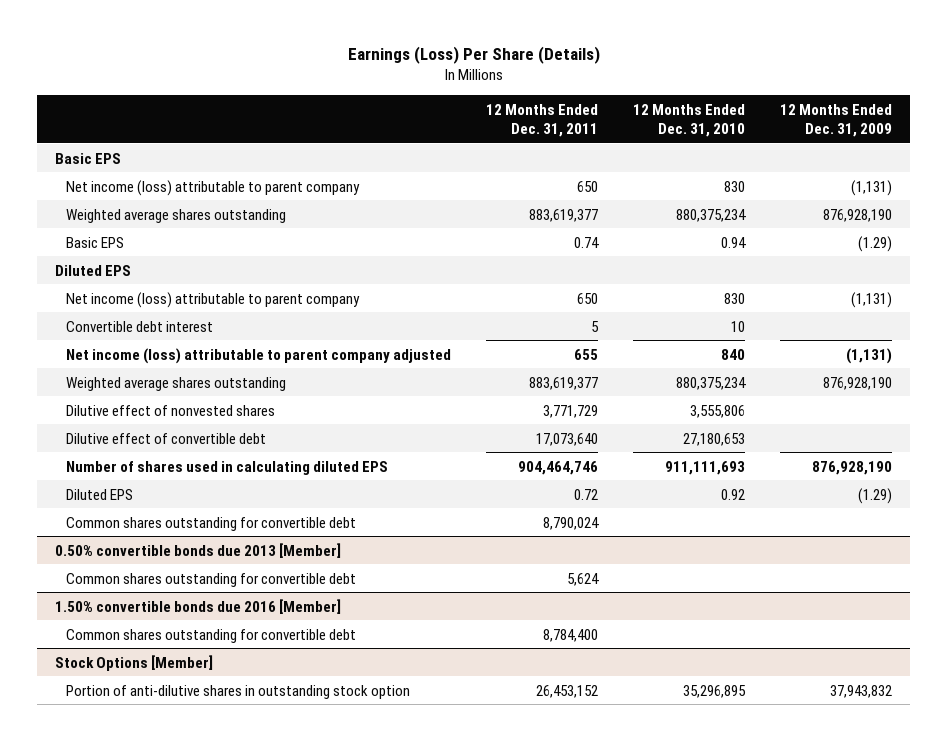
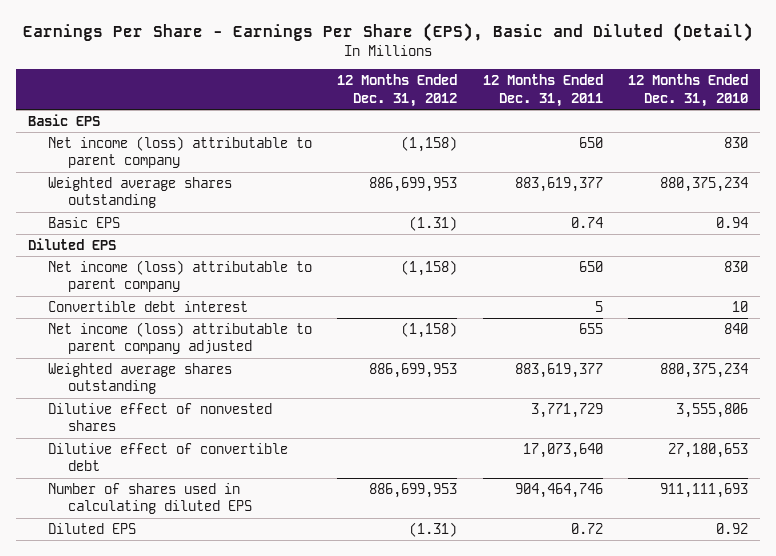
- Earnings (Loss) Per Share (Details)
+ Earnings Per Share - Earnings Per Share (EPS), Basic and Diluted (Detail)
- | 12 Months Ended Dec. 31, 2011 | 12 Months Ended Dec. 31, 2010 | 12 Months Ended Dec. 31, 2009
+ | 12 Months Ended Dec. 31, 2012 | 12 Months Ended Dec. 31, 2011 | 12 Months Ended Dec. 31, 2010
- Common shares outstanding for convertible debt | 8,790,024 | |
- 0.50% convertible bonds due 2013 [Member]
- Common shares outstanding for convertible debt | 5,624 | |
- 1.50% convertible bonds due 2016 [Member]
- Common shares outstanding for convertible debt | 8,784,400 | |
- Stock Options [Member]
- Portion of anti-dilutive shares in outstanding stock option | 26,453,152 | 35,296,895 | 37,943,832

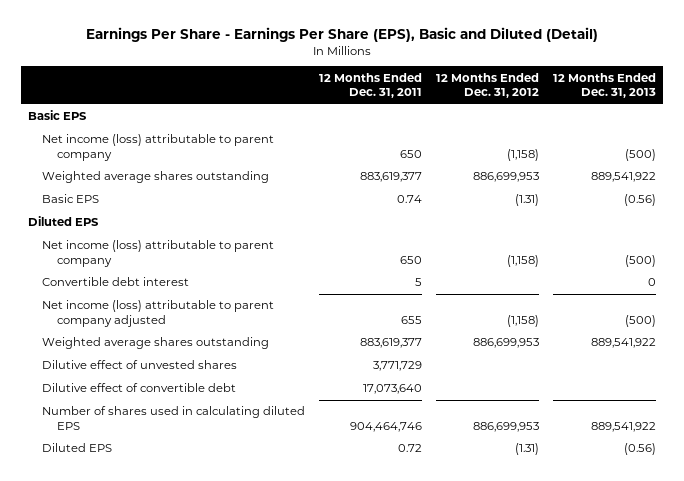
- | 12 Months Ended Dec. 31, 2012 | 12 Months Ended Dec. 31, 2011 | 12 Months Ended Dec. 31, 2010
+ | 12 Months Ended Dec. 31, 2011 | 12 Months Ended Dec. 31, 2012 | 12 Months Ended Dec. 31, 2013
- Dilutive effect of nonvested shares | | 3,771,729 | 3,555,806
+ Dilutive effect of unvested shares | 3,771,729 | |

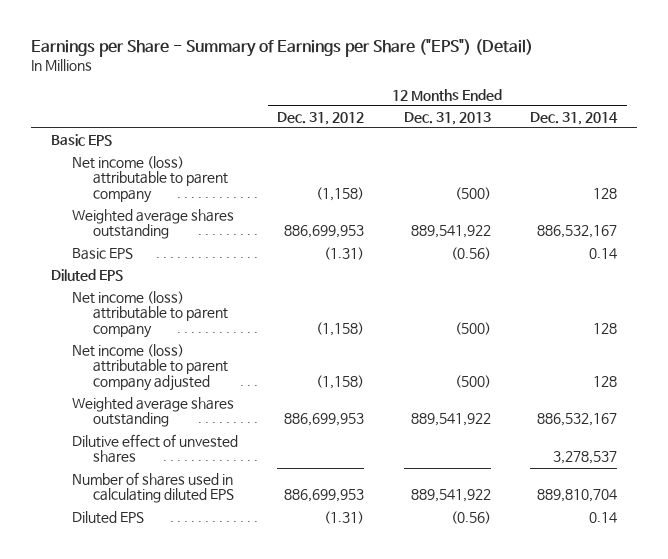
- Earnings Per Share - Earnings Per Share (EPS), Basic and Diluted (Detail)
+ Earnings per Share - Summary of Earnings per Share ("EPS") (Detail)
- | 12 Months Ended Dec. 31, 2011 | 12 Months Ended Dec. 31, 2012 | 12 Months Ended Dec. 31, 2013
+ | 12 Months Ended Dec. 31, 2012 | 12 Months Ended Dec. 31, 2013 | 12 Months Ended Dec. 31, 2014
- Convertible debt interest | 5 | | 0
- Dilutive effect of convertible debt | 17,073,640 | |

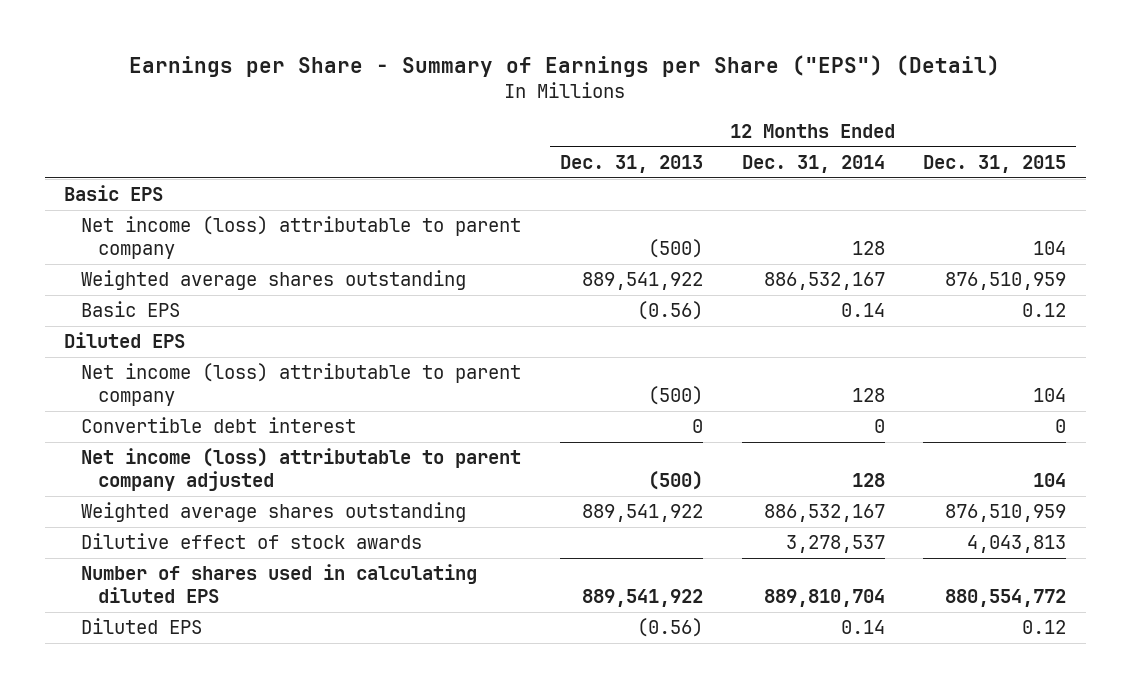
- | 12 Months Ended Dec. 31, 2012 | 12 Months Ended Dec. 31, 2013 | 12 Months Ended Dec. 31, 2014
+ | 12 Months Ended Dec. 31, 2013 | 12 Months Ended Dec. 31, 2014 | 12 Months Ended Dec. 31, 2015
+ Convertible debt interest | 0 | 0 | 0
- Dilutive effect of unvested shares | | | 3,278,537
+ Dilutive effect of stock awards | | 3,278,537 | 4,043,813

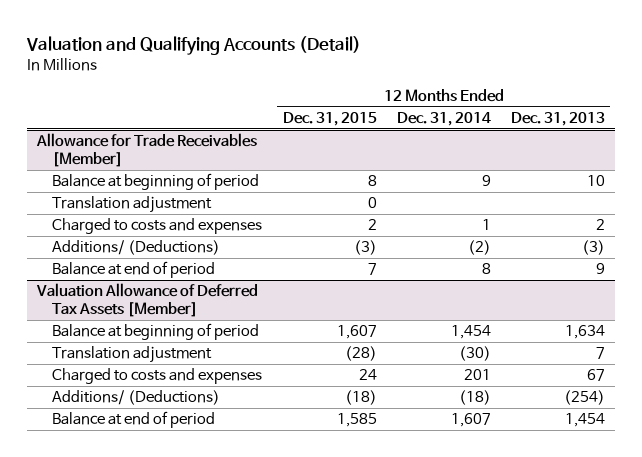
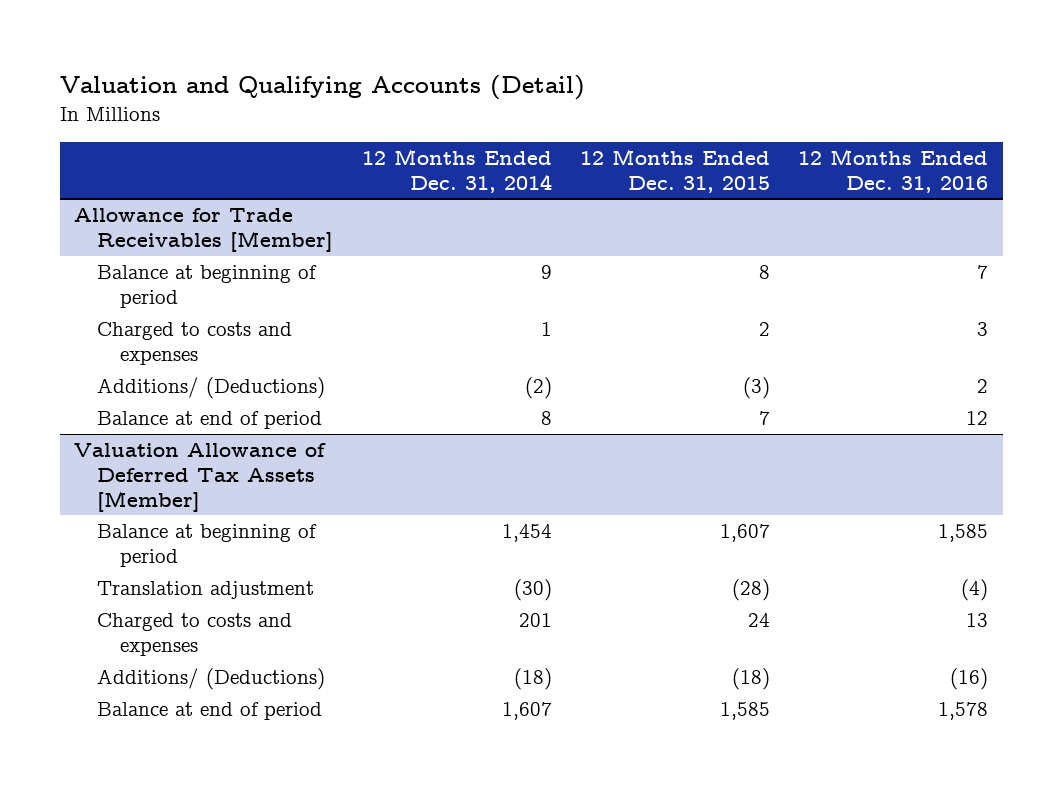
- | 12 Months Ended Dec. 31, 2015 | 12 Months Ended Dec. 31, 2014 | 12 Months Ended Dec. 31, 2013
+ | 12 Months Ended Dec. 31, 2014 | 12 Months Ended Dec. 31, 2015 | 12 Months Ended Dec. 31, 2016
@ Allowance for Trade Receivables [Member]
- Translation adjustment | 0 | |

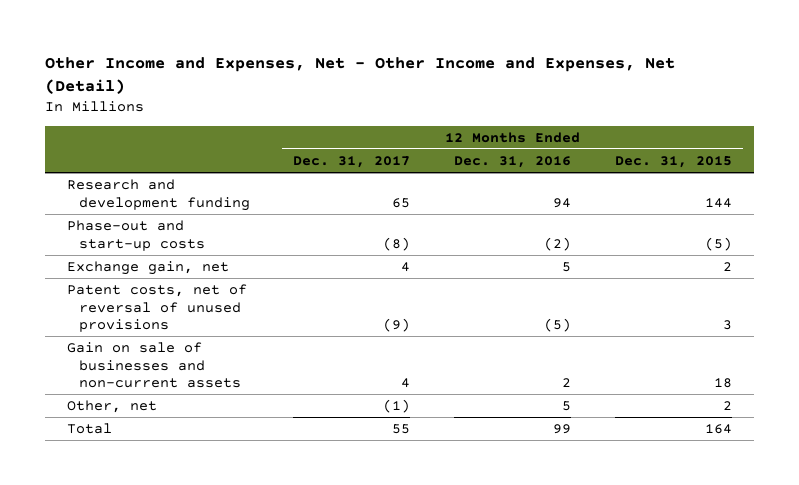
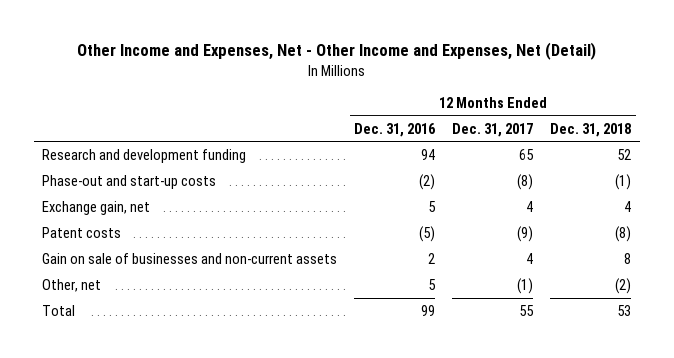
- | 12 Months Ended Dec. 31, 2017 | 12 Months Ended Dec. 31, 2016 | 12 Months Ended Dec. 31, 2015
+ | 12 Months Ended Dec. 31, 2016 | 12 Months Ended Dec. 31, 2017 | 12 Months Ended Dec. 31, 2018
- Patent costs, net of reversal of unused provisions | (9) | (5) | 3
+ Patent costs | (5) | (9) | (8)

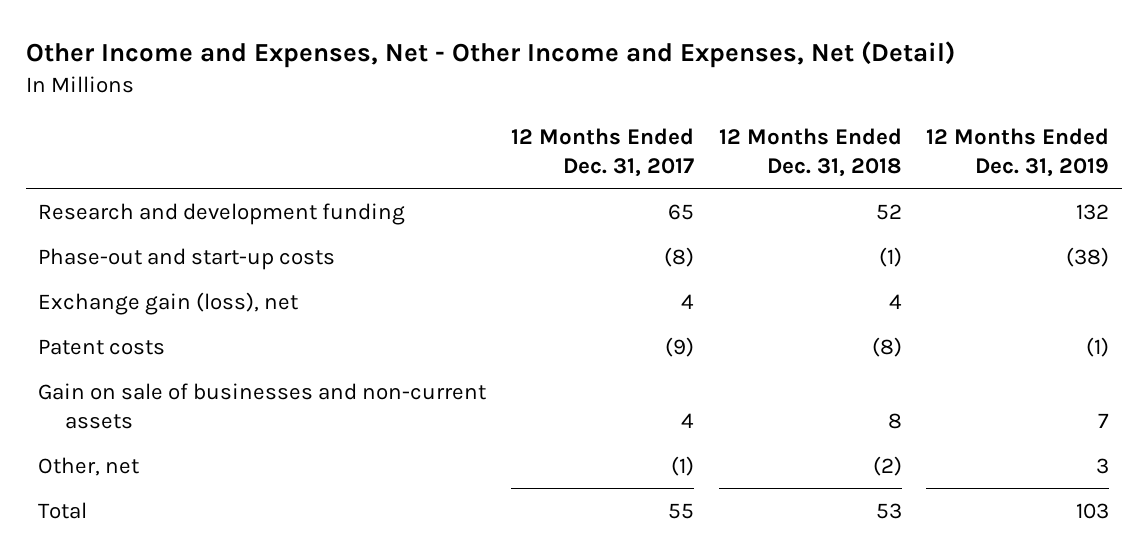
- | 12 Months Ended Dec. 31, 2016 | 12 Months Ended Dec. 31, 2017 | 12 Months Ended Dec. 31, 2018
+ | 12 Months Ended Dec. 31, 2017 | 12 Months Ended Dec. 31, 2018 | 12 Months Ended Dec. 31, 2019
- Exchange gain, net | 5 | 4 | 4
+ Exchange gain (loss), net | 4 | 4 |

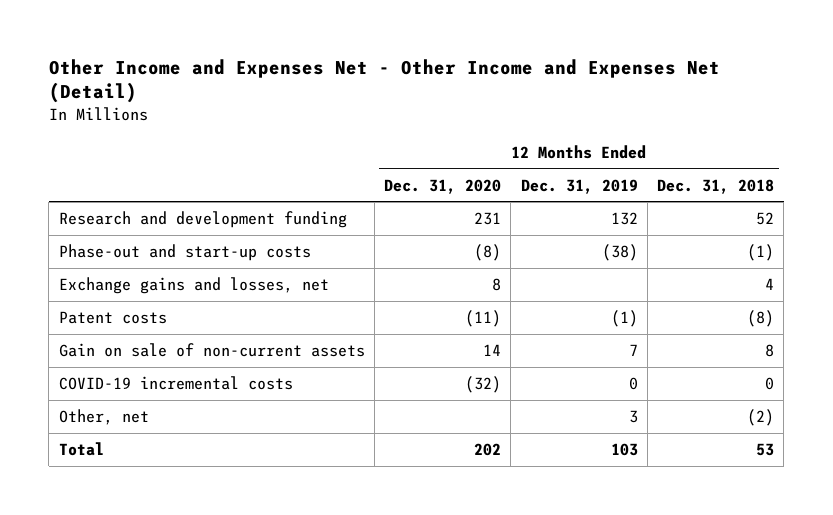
- Other Income and Expenses, Net - Other Income and Expenses, Net (Detail)
+ Other Income and Expenses Net - Other Income and Expenses Net (Detail)
- | 12 Months Ended Dec. 31, 2017 | 12 Months Ended Dec. 31, 2018 | 12 Months Ended Dec. 31, 2019
+ | 12 Months Ended Dec. 31, 2020 | 12 Months Ended Dec. 31, 2019 | 12 Months Ended Dec. 31, 2018
- Exchange gain (loss), net | 4 | 4 |
+ Exchange gains and losses, net | 8 | | 4
- Gain on sale of businesses and non-current assets | 4 | 8 | 7
+ Gain on sale of non-current assets | 14 | 7 | 8
+ COVID-19 incremental costs | (32) | 0 | 0

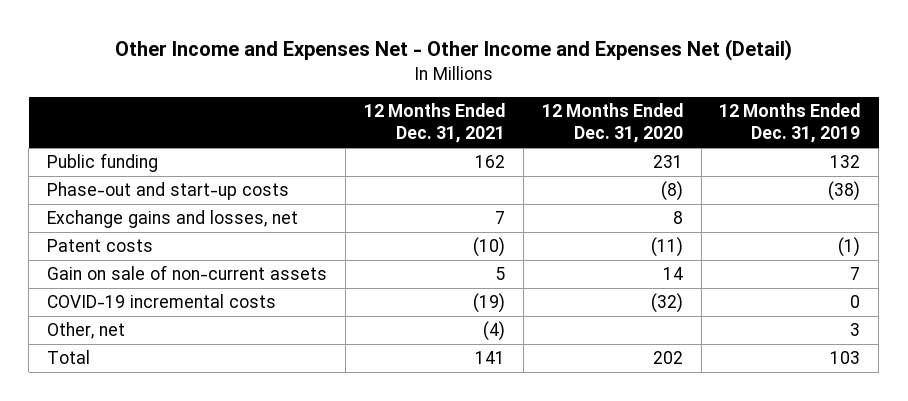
- | 12 Months Ended Dec. 31, 2020 | 12 Months Ended Dec. 31, 2019 | 12 Months Ended Dec. 31, 2018
+ | 12 Months Ended Dec. 31, 2021 | 12 Months Ended Dec. 31, 2020 | 12 Months Ended Dec. 31, 2019
- Research and development funding | 231 | 132 | 52
+ Public funding | 162 | 231 | 132

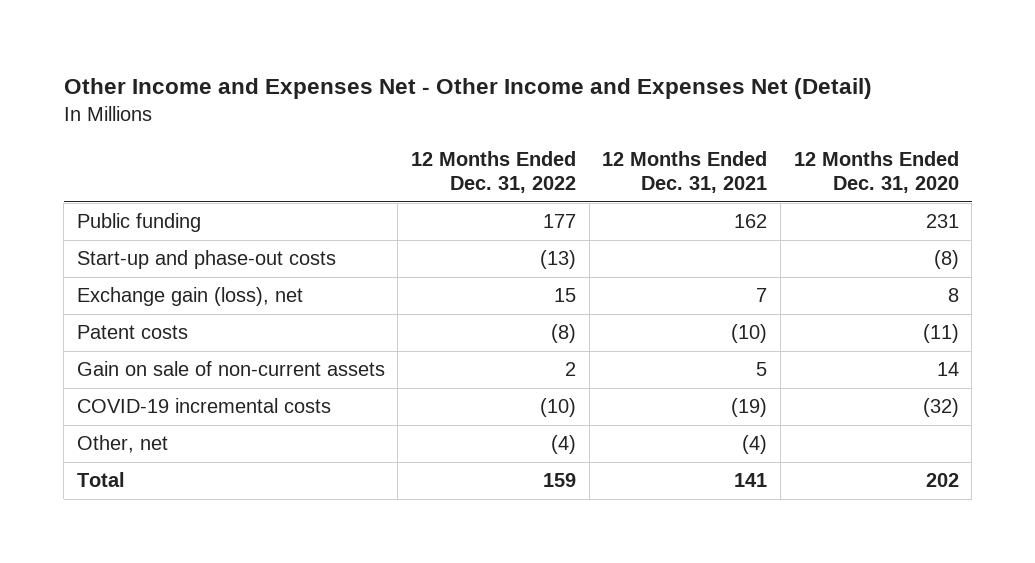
- | 12 Months Ended Dec. 31, 2021 | 12 Months Ended Dec. 31, 2020 | 12 Months Ended Dec. 31, 2019
+ | 12 Months Ended Dec. 31, 2022 | 12 Months Ended Dec. 31, 2021 | 12 Months Ended Dec. 31, 2020
- Phase-out and start-up costs | | (8) | (38)
- Exchange gains and losses, net | 7 | 8 |
+ Start-up and phase-out costs | (13) | | (8)
+ Exchange gain (loss), net | 15 | 7 | 8

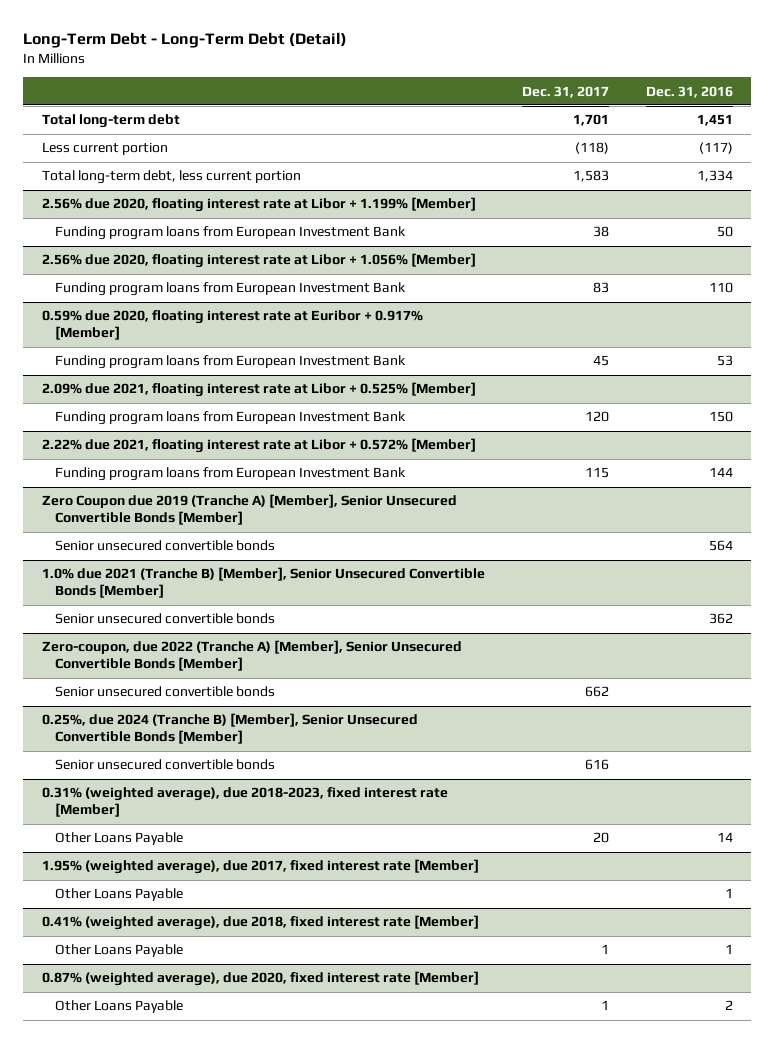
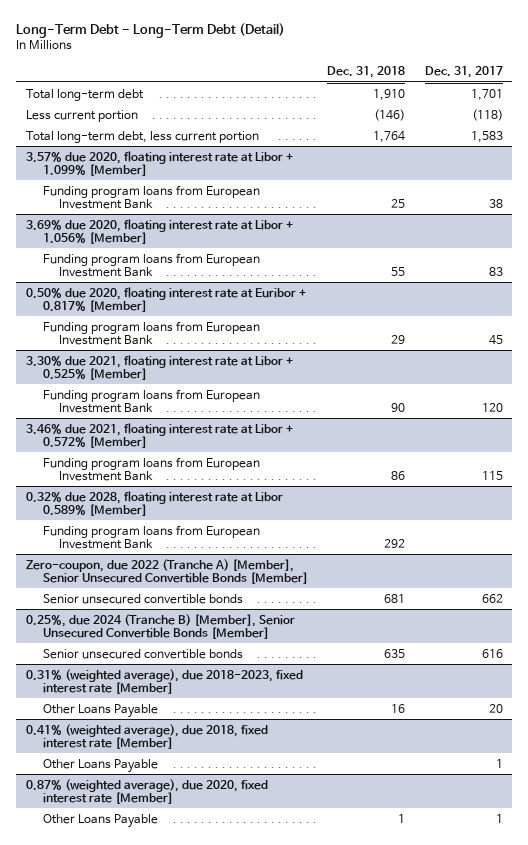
- | Dec. 31, 2017 | Dec. 31, 2016
+ | Dec. 31, 2018 | Dec. 31, 2017
- 2.56% due 2020, floating interest rate at Libor + 1.199% [Member]
+ 3.57% due 2020, floating interest rate at Libor + 1.099% [Member]
- 2.56% due 2020, floating interest rate at Libor + 1.056% [Member]
+ 3.69% due 2020, floating interest rate at Libor + 1.056% [Member]
- 0.59% due 2020, floating interest rate at Euribor + 0.917% [Member]
+ 0.50% due 2020, floating interest rate at Euribor + 0.817% [Member]
- 2.09% due 2021, floating interest rate at Libor + 0.525% [Member]
+ 3.30% due 2021, floating interest rate at Libor + 0.525% [Member]
- 2.22% due 2021, floating interest rate at Libor + 0.572% [Member]
+ 3.46% due 2021, floating interest rate at Libor + 0.572% [Member]
- Zero Coupon due 2019 (Tranche A) [Member], Senior Unsecured Convertible Bonds [Member]
- Senior unsecured convertible bonds | | 564
- 1.0% due 2021 (Tranche B) [Member], Senior Unsecured Convertible Bonds [Member]
- Senior unsecured convertible bonds | | 362
+ 0.32% due 2028, floating interest rate at Libor 0.589% [Member]
+ Funding program loans from European Investment Bank | 292 |
- 1.95% (weighted average), due 2017, fixed interest rate [Member]
- Other Loans Payable | | 1

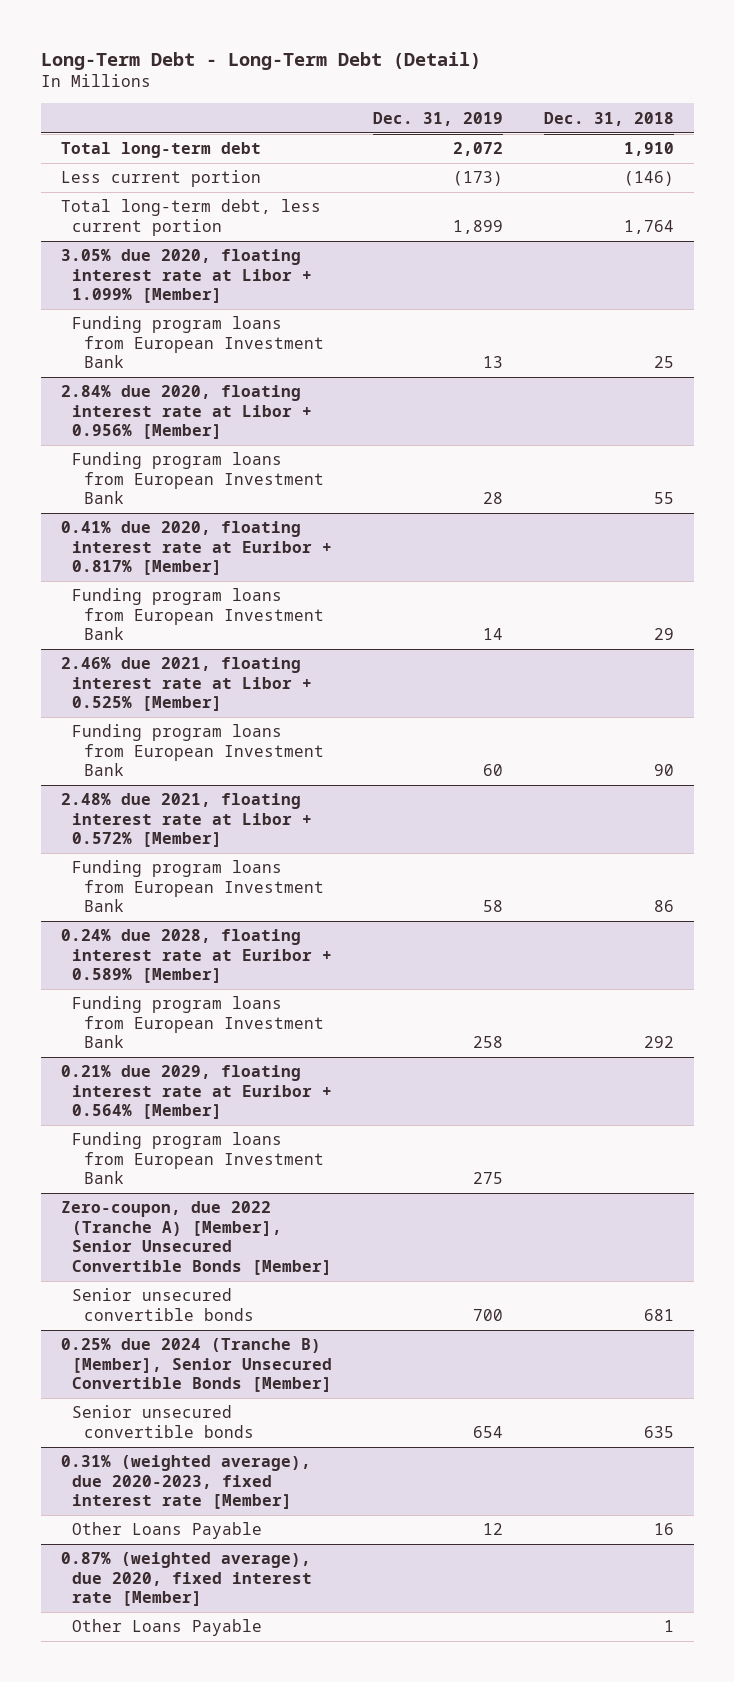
- | Dec. 31, 2018 | Dec. 31, 2017
+ | Dec. 31, 2019 | Dec. 31, 2018
- 3.57% due 2020, floating interest rate at Libor + 1.099% [Member]
+ 3.05% due 2020, floating interest rate at Libor + 1.099% [Member]
- 3.69% due 2020, floating interest rate at Libor + 1.056% [Member]
+ 2.84% due 2020, floating interest rate at Libor + 0.956% [Member]
- 0.50% due 2020, floating interest rate at Euribor + 0.817% [Member]
+ 0.41% due 2020, floating interest rate at Euribor + 0.817% [Member]
- 3.30% due 2021, floating interest rate at Libor + 0.525% [Member]
+ 2.46% due 2021, floating interest rate at Libor + 0.525% [Member]
- 3.46% due 2021, floating interest rate at Libor + 0.572% [Member]
+ 2.48% due 2021, floating interest rate at Libor + 0.572% [Member]
- 0.32% due 2028, floating interest rate at Libor 0.589% [Member]
+ 0.24% due 2028, floating interest rate at Euribor + 0.589% [Member]
+ 0.21% due 2029, floating interest rate at Euribor + 0.564% [Member]
+ Funding program loans from European Investment Bank | 275 |
- 0.25%, due 2024 (Tranche B) [Member], Senior Unsecured Convertible Bonds [Member]
+ 0.25% due 2024 (Tranche B) [Member], Senior Unsecured Convertible Bonds [Member]
- 0.31% (weighted average), due 2018-2023, fixed interest rate [Member]
+ 0.31% (weighted average), due 2020-2023, fixed interest rate [Member]
- 0.41% (weighted average), due 2018, fixed interest rate [Member]
- Other Loans Payable | | 1

